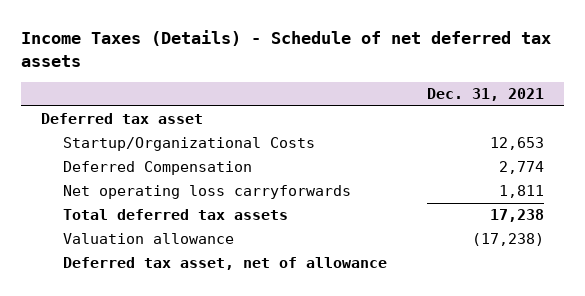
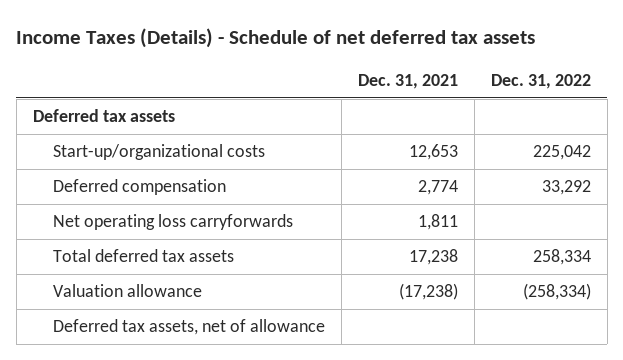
- | Dec. 31, 2021
+ | Dec. 31, 2021 | Dec. 31, 2022
- Deferred tax asset
- Startup/Organizational Costs | 12,653
- Deferred Compensation | 2,774
+ Deferred tax assets
+ Start-up/organizational costs | 12,653 | 225,042
+ Deferred compensation | 2,774 | 33,292
- Deferred tax asset, net of allowance
+ Deferred tax assets, net of allowance

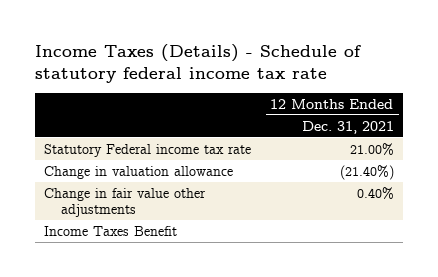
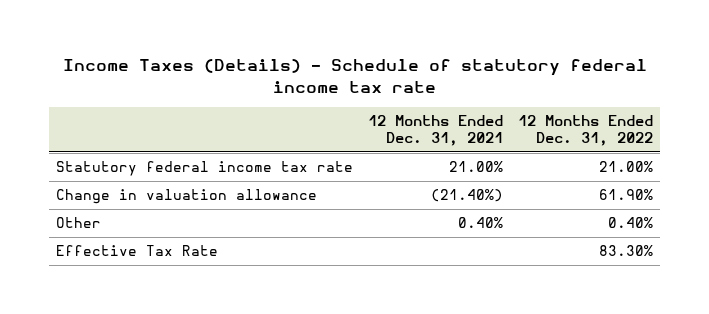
- | 12 Months Ended Dec. 31, 2021
+ | 12 Months Ended Dec. 31, 2021 | 12 Months Ended Dec. 31, 2022
- Statutory Federal income tax rate | 21.00%
+ Statutory federal income tax rate | 21.00% | 21.00%
- Change in fair value other adjustments | 0.40%
- Income Taxes Benefit
+ Other | 0.40% | 0.40%
+ Effective Tax Rate | | 83.30%

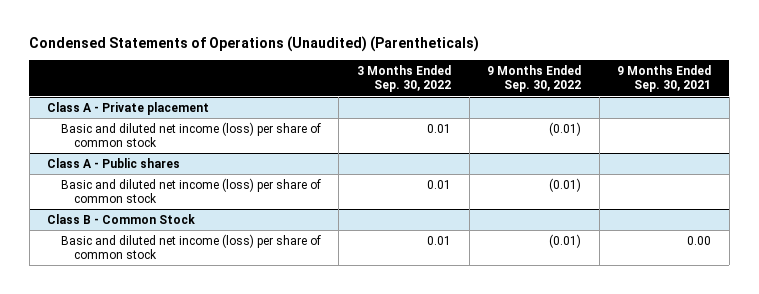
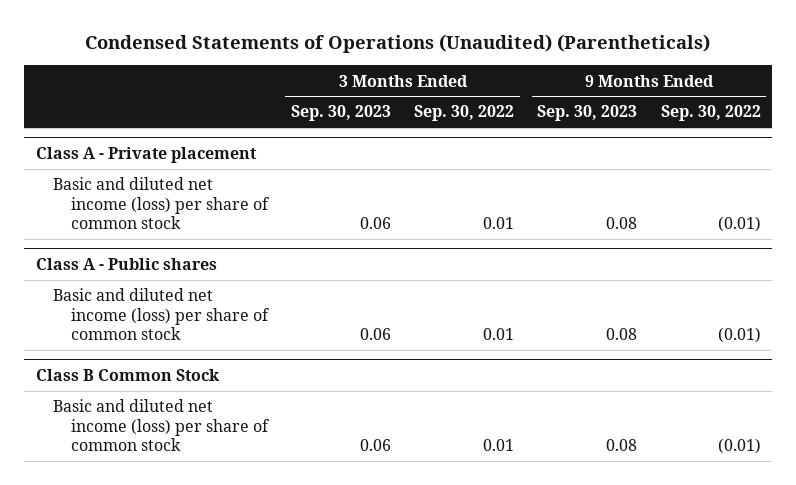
- | 3 Months Ended Sep. 30, 2022 | 9 Months Ended Sep. 30, 2022 | 9 Months Ended Sep. 30, 2021
+ | 3 Months Ended Sep. 30, 2023 | 3 Months Ended Sep. 30, 2022 | 9 Months Ended Sep. 30, 2023 | 9 Months Ended Sep. 30, 2022
- Class B - Common Stock
+ Class B Common Stock

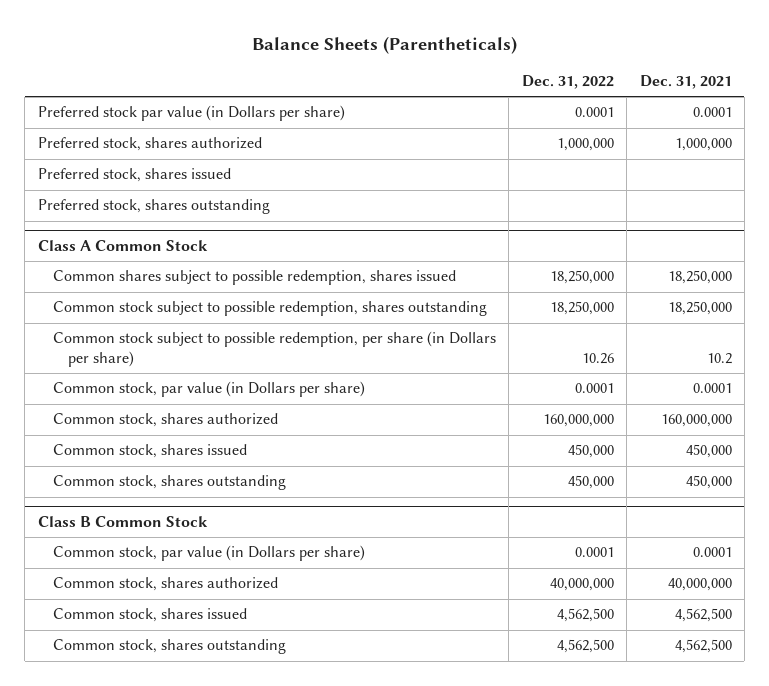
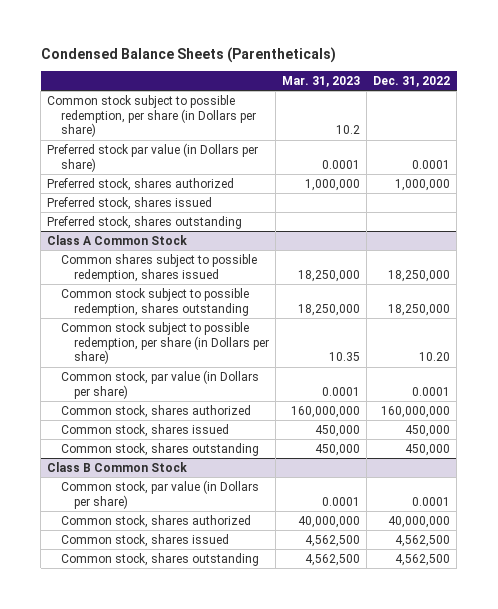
- Balance Sheets (Parentheticals)
+ Condensed Balance Sheets (Parentheticals)
- | Dec. 31, 2022 | Dec. 31, 2021
+ | Mar. 31, 2023 | Dec. 31, 2022
+ Common stock subject to possible redemption, per share (in Dollars per share) | 10.2 |
@ Class A Common Stock
- Common stock subject to possible redemption, per share (in Dollars per share) | 10.26 | 10.2
+ Common stock subject to possible redemption, per share (in Dollars per share) | 10.35 | 10.20

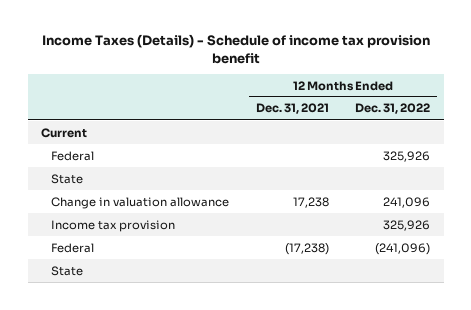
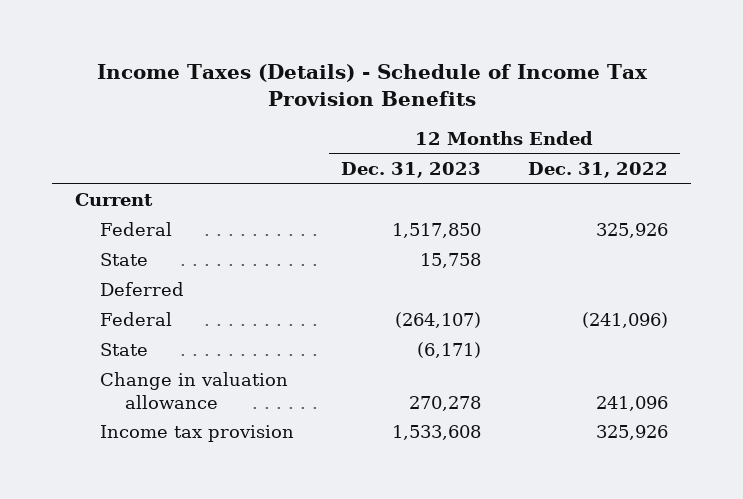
- Income Taxes (Details) - Schedule of income tax provision benefit
+ Income Taxes (Details) - Schedule of Income Tax Provision Benefits
- | 12 Months Ended Dec. 31, 2021 | 12 Months Ended Dec. 31, 2022
+ | 12 Months Ended Dec. 31, 2023 | 12 Months Ended Dec. 31, 2022
+ Deferred
moved down: Change in valuation allowance | 270,278 | 241,096
moved down: Income tax provision | 1,533,608 | 325,926

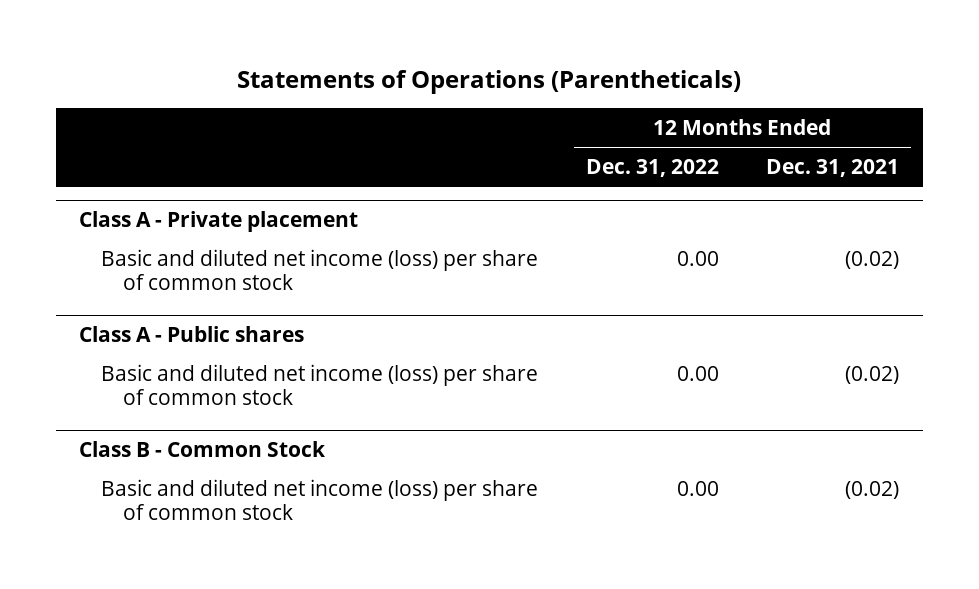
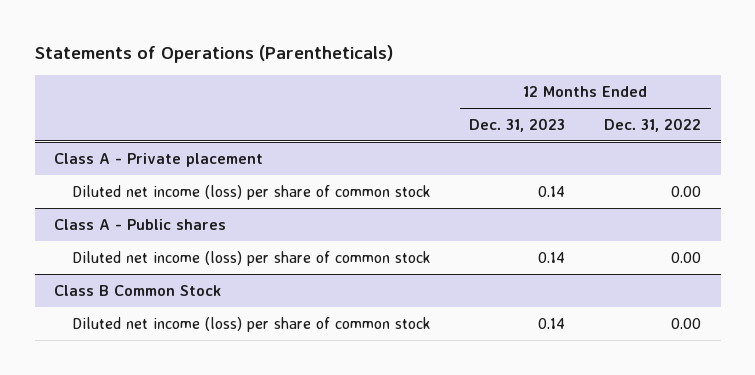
- | 12 Months Ended Dec. 31, 2022 | 12 Months Ended Dec. 31, 2021
+ | 12 Months Ended Dec. 31, 2023 | 12 Months Ended Dec. 31, 2022
@ Class A - Private placement
- Basic and diluted net income (loss) per share of common stock | 0.00 | (0.02)
+ Diluted net income (loss) per share of common stock | 0.14 | 0.00
@ Class A - Public shares
- Basic and diluted net income (loss) per share of common stock | 0.00 | (0.02)
- Class B - Common Stock
- Basic and diluted net income (loss) per share of common stock | 0.00 | (0.02)
@ Class A - Public shares
+ Diluted net income (loss) per share of common stock | 0.14 | 0.00
+ Class B Common Stock
+ Diluted net income (loss) per share of common stock | 0.14 | 0.00

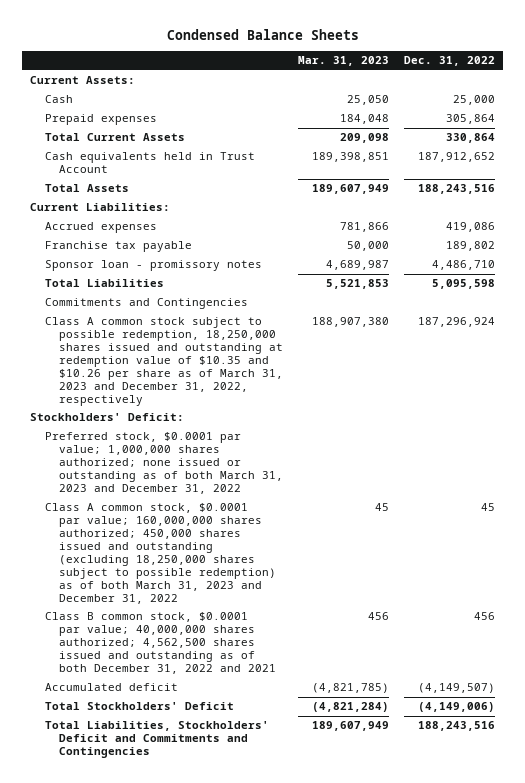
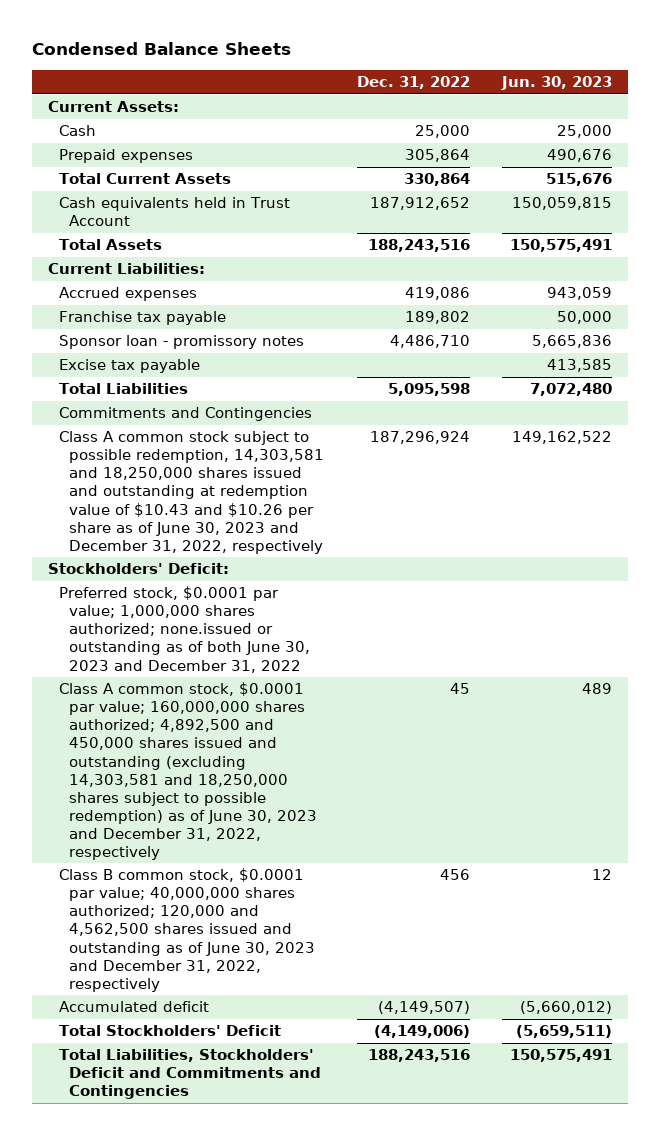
- | Mar. 31, 2023 | Dec. 31, 2022
+ | Dec. 31, 2022 | Jun. 30, 2023
+ Excise tax payable | | 413,585
- Class A common stock subject to possible redemption, 18,250,000 shares issued and outstanding at redemption value of $10.35 and $10.26 per share as of March 31, 2023 and December 31, 2022, respectively | 188,907,380 | 187,296,924
+ Class A common stock subject to possible redemption, 14,303,581 and 18,250,000 shares issued and outstanding at redemption value of $10.43 and $10.26 per share as of June 30, 2023 and December 31, 2022, respectively | 187,296,924 | 149,162,522
- Preferred stock, $0.0001 par value; 1,000,000 shares authorized; none issued or outstanding as of both March 31, 2023 and December 31, 2022
- Class A common stock, $0.0001 par value; 160,000,000 shares authorized; 450,000 shares issued and outstanding (excluding 18,250,000 shares subject to possible redemption) as of both March 31, 2023 and December 31, 2022 | 45 | 45
- Class B common stock, $0.0001 par value; 40,000,000 shares authorized; 4,562,500 shares issued and outstanding as of both December 31, 2022 and 2021 | 456 | 456
+ Preferred stock, $0.0001 par value; 1,000,000 shares authorized; none.issued or outstanding as of both June 30, 2023 and December 31, 2022
+ Class A common stock, $0.0001 par value; 160,000,000 shares authorized; 4,892,500 and 450,000 shares issued and outstanding (excluding 14,303,581 and 18,250,000 shares subject to possible redemption) as of June 30, 2023 and December 31, 2022, respectively | 45 | 489
+ Class B common stock, $0.0001 par value; 40,000,000 shares authorized; 120,000 and 4,562,500 shares issued and outstanding as of June 30, 2023 and December 31, 2022, respectively | 456 | 12

